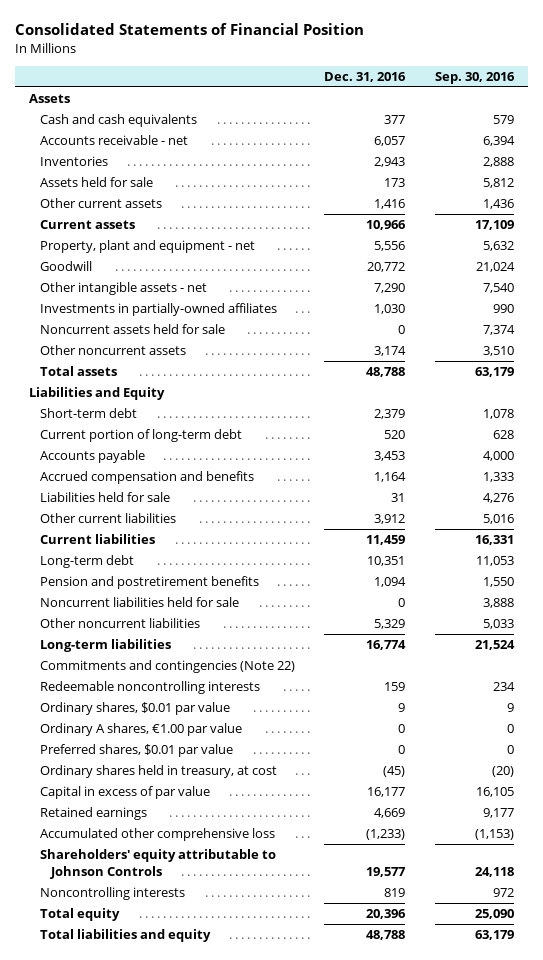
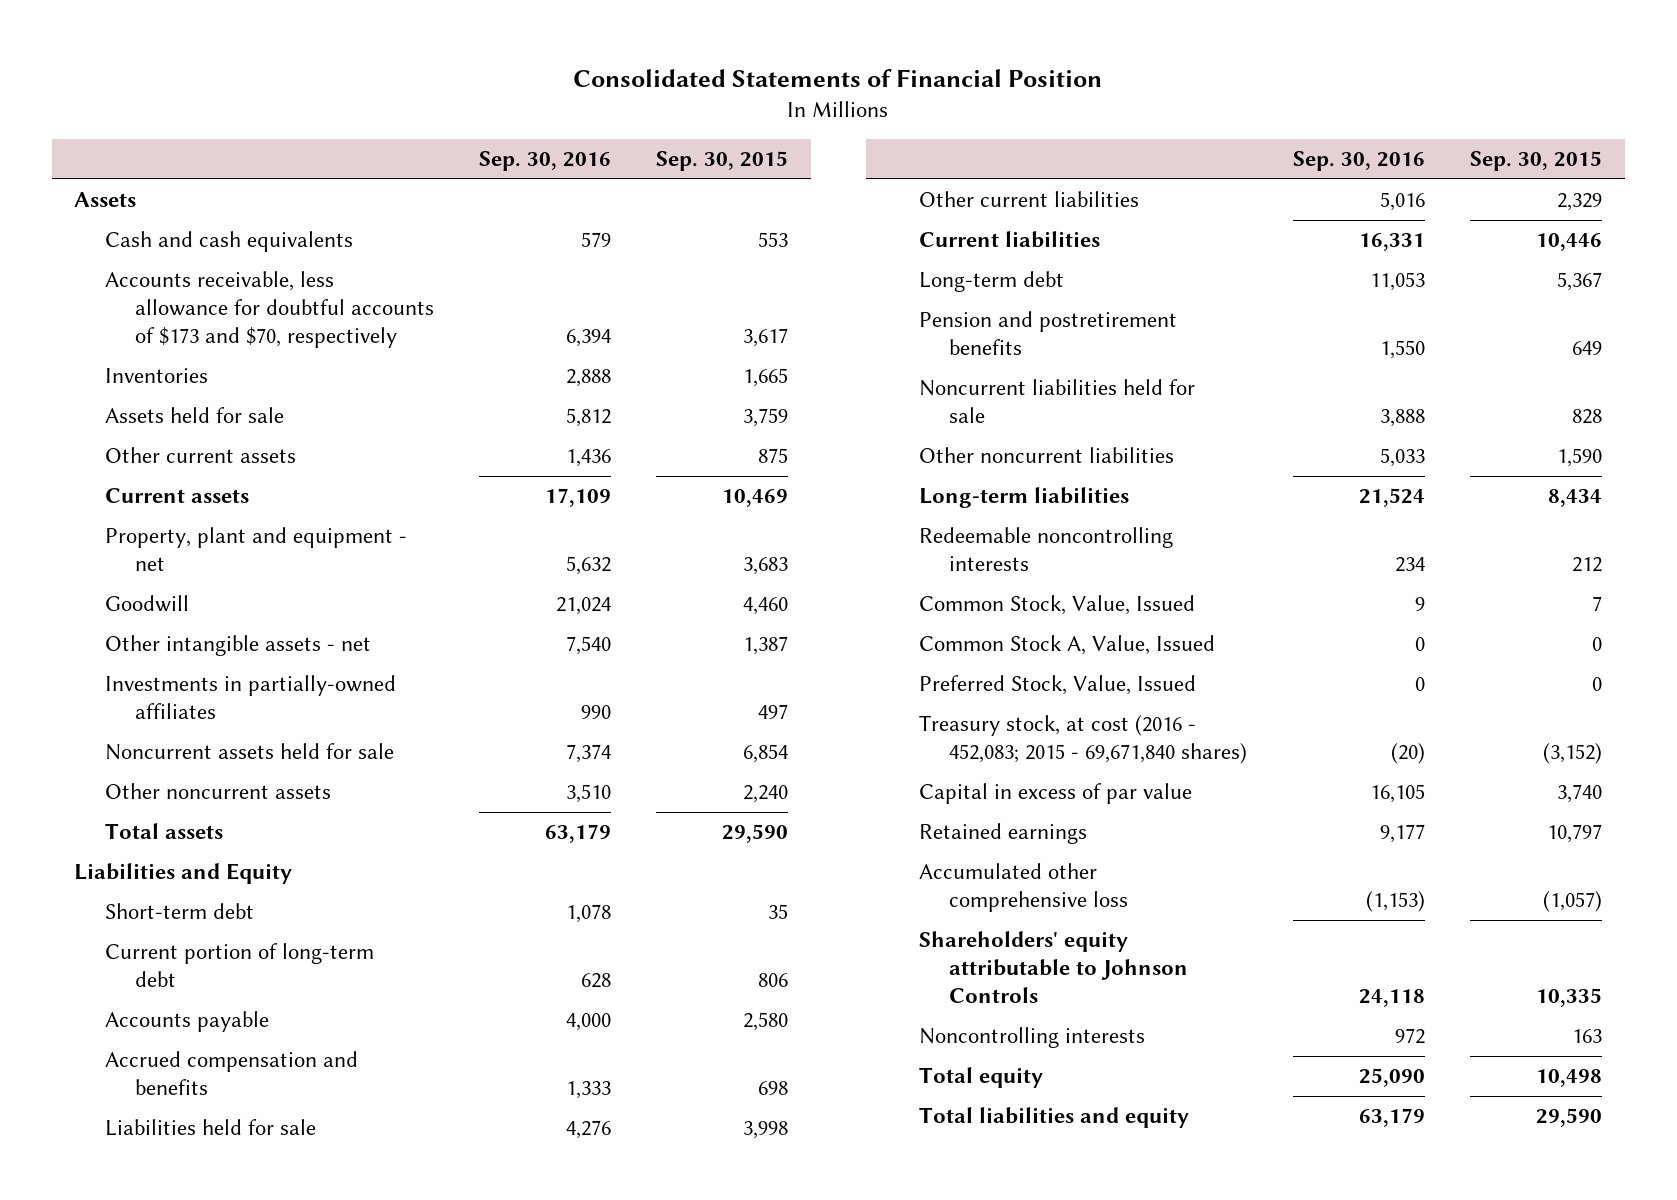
- | Dec. 31, 2016 | Sep. 30, 2016
+ | Sep. 30, 2016 | Sep. 30, 2015
- Accounts receivable - net | 6,057 | 6,394
+ Accounts receivable, less allowance for doubtful accounts of $173 and $70, respectively | 6,394 | 3,617
- Commitments and contingencies (Note 22)
- Ordinary shares, $0.01 par value | 9 | 9
- Ordinary A shares, €1.00 par value | 0 | 0
- Preferred shares, $0.01 par value | 0 | 0
- Ordinary shares held in treasury, at cost | (45) | (20)
+ Common Stock, Value, Issued | 9 | 7
+ Common Stock A, Value, Issued | 0 | 0
+ Preferred Stock, Value, Issued | 0 | 0
+ Treasury stock, at cost (2016 - 452,083; 2015 - 69,671,840 shares) | (20) | (3,152)

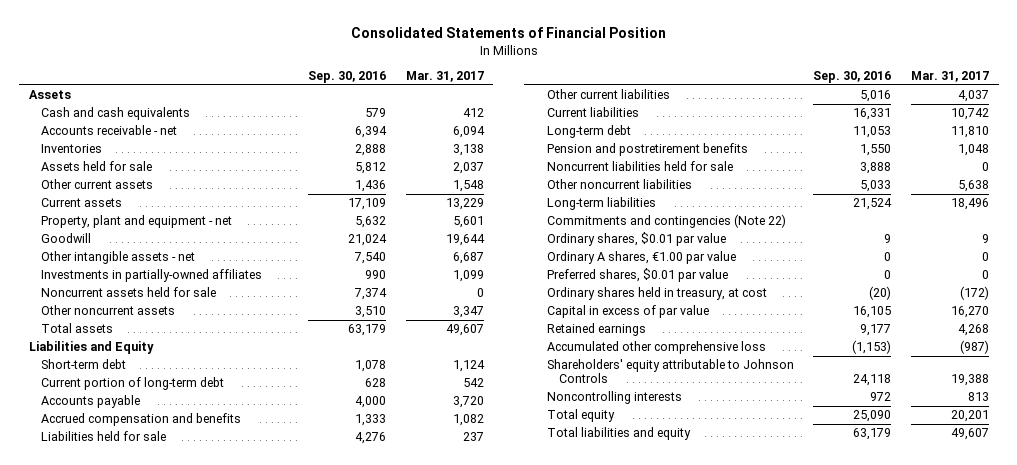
- | Sep. 30, 2016 | Sep. 30, 2015
+ | Sep. 30, 2016 | Mar. 31, 2017
- Accounts receivable, less allowance for doubtful accounts of $173 and $70, respectively | 6,394 | 3,617
+ Accounts receivable - net | 6,394 | 6,094
- Redeemable noncontrolling interests | 234 | 212
- Common Stock, Value, Issued | 9 | 7
- Common Stock A, Value, Issued | 0 | 0
- Preferred Stock, Value, Issued | 0 | 0
- Treasury stock, at cost (2016 - 452,083; 2015 - 69,671,840 shares) | (20) | (3,152)
+ Commitments and contingencies (Note 22)
+ Ordinary shares, $0.01 par value | 9 | 9
+ Ordinary A shares, €1.00 par value | 0 | 0
+ Preferred shares, $0.01 par value | 0 | 0
+ Ordinary shares held in treasury, at cost | (20) | (172)

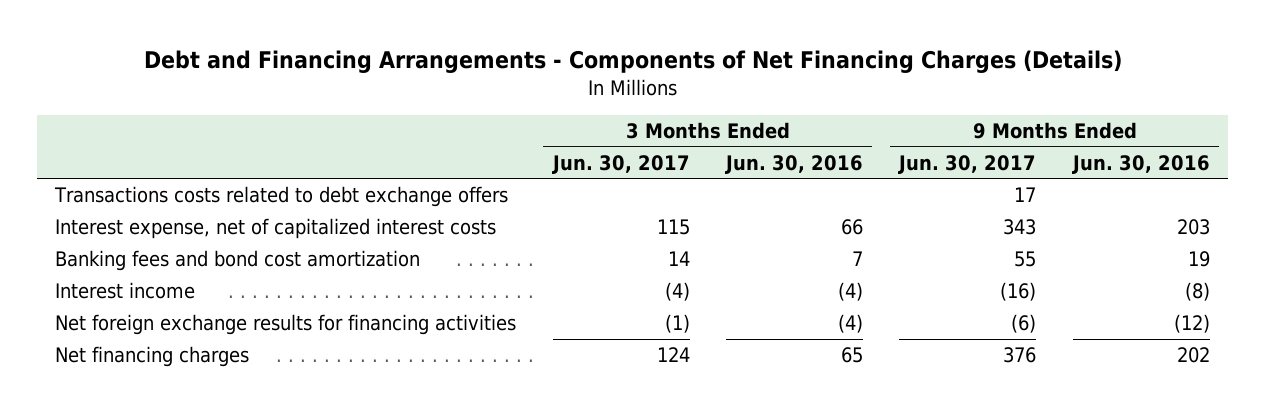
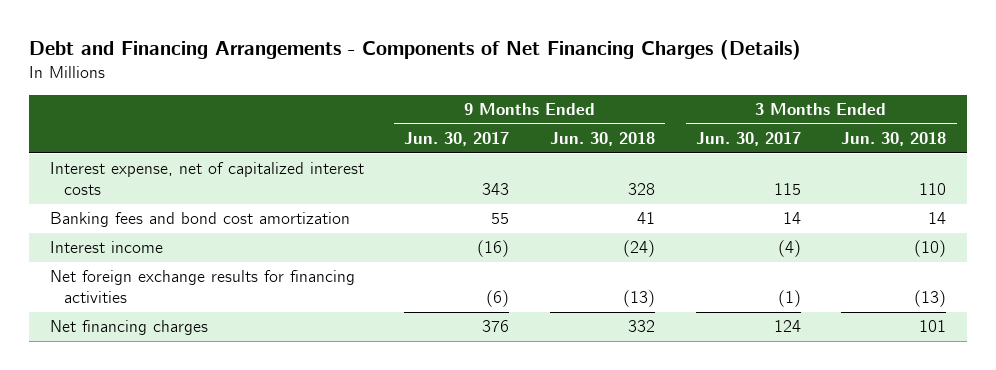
- | 3 Months Ended Jun. 30, 2017 | 3 Months Ended Jun. 30, 2016 | 9 Months Ended Jun. 30, 2017 | 9 Months Ended Jun. 30, 2016
+ | 9 Months Ended Jun. 30, 2017 | 9 Months Ended Jun. 30, 2018 | 3 Months Ended Jun. 30, 2017 | 3 Months Ended Jun. 30, 2018
- Transactions costs related to debt exchange offers | | | 17 |

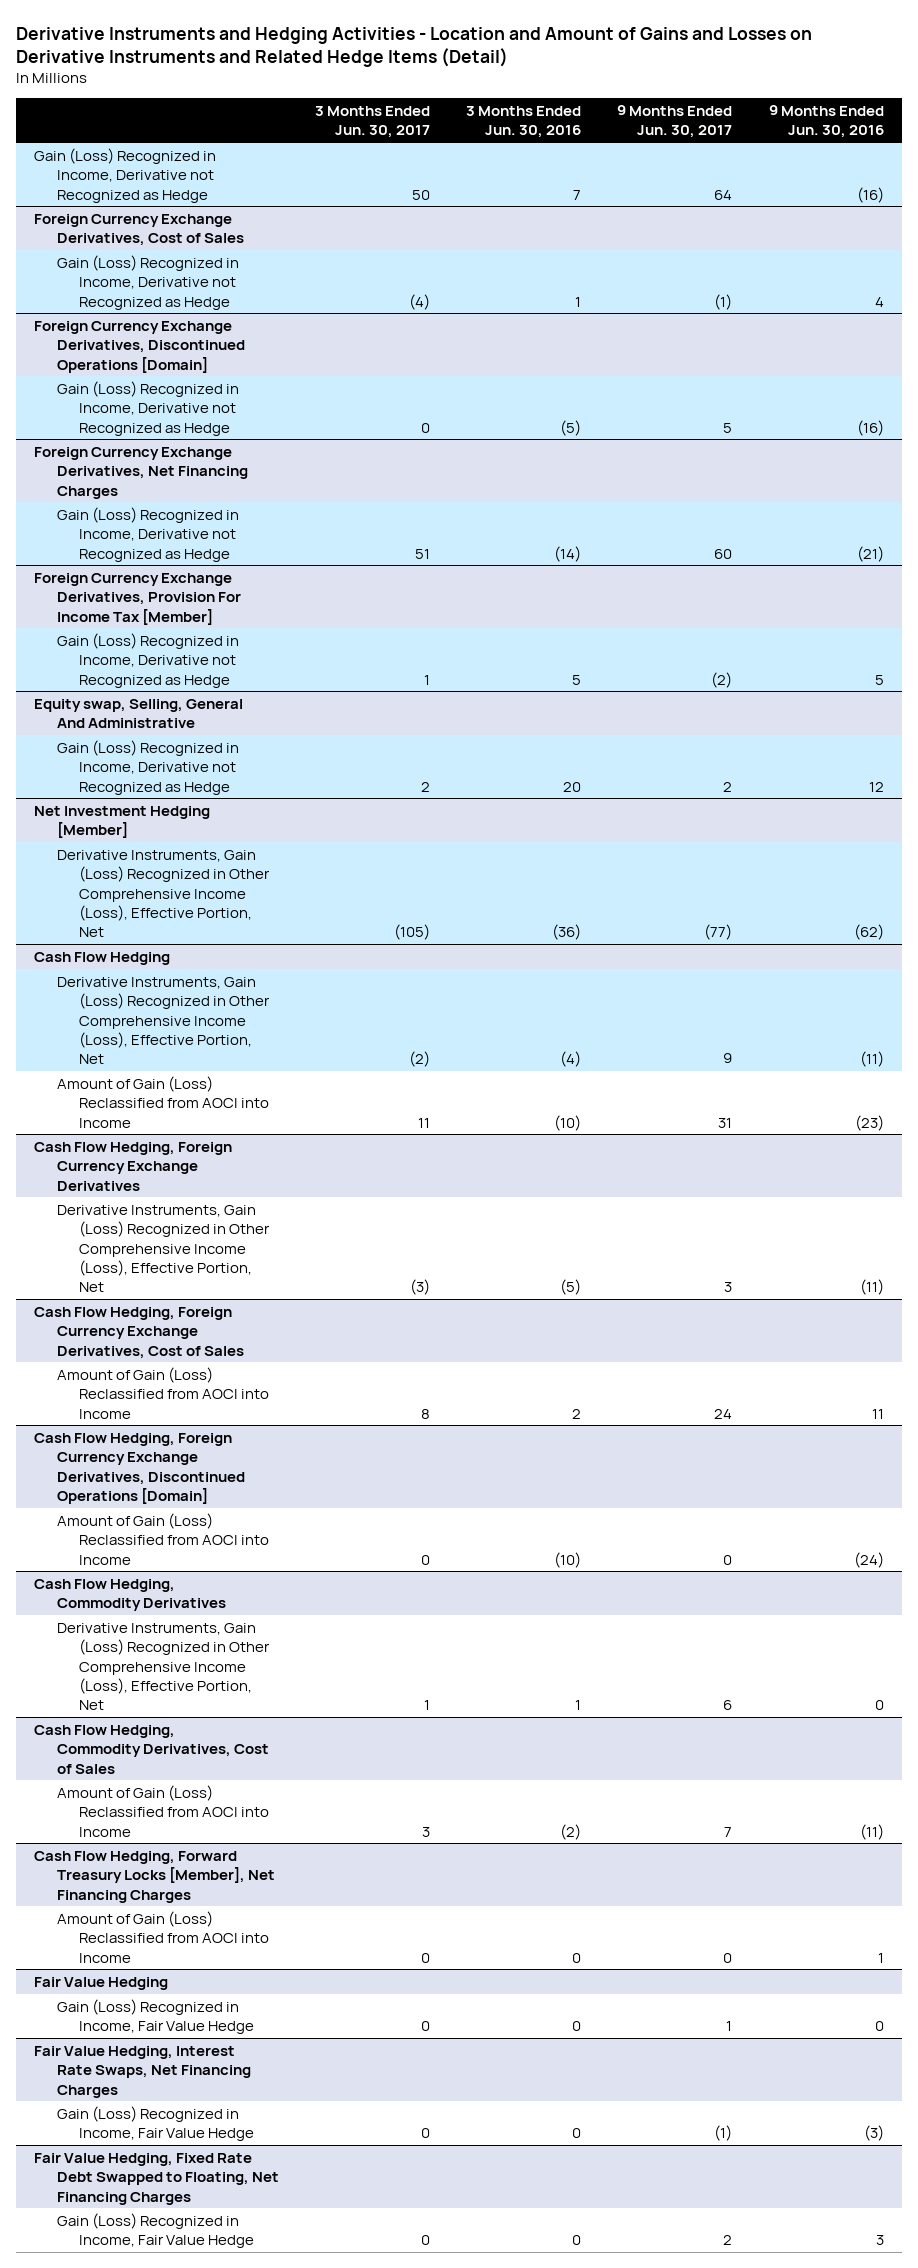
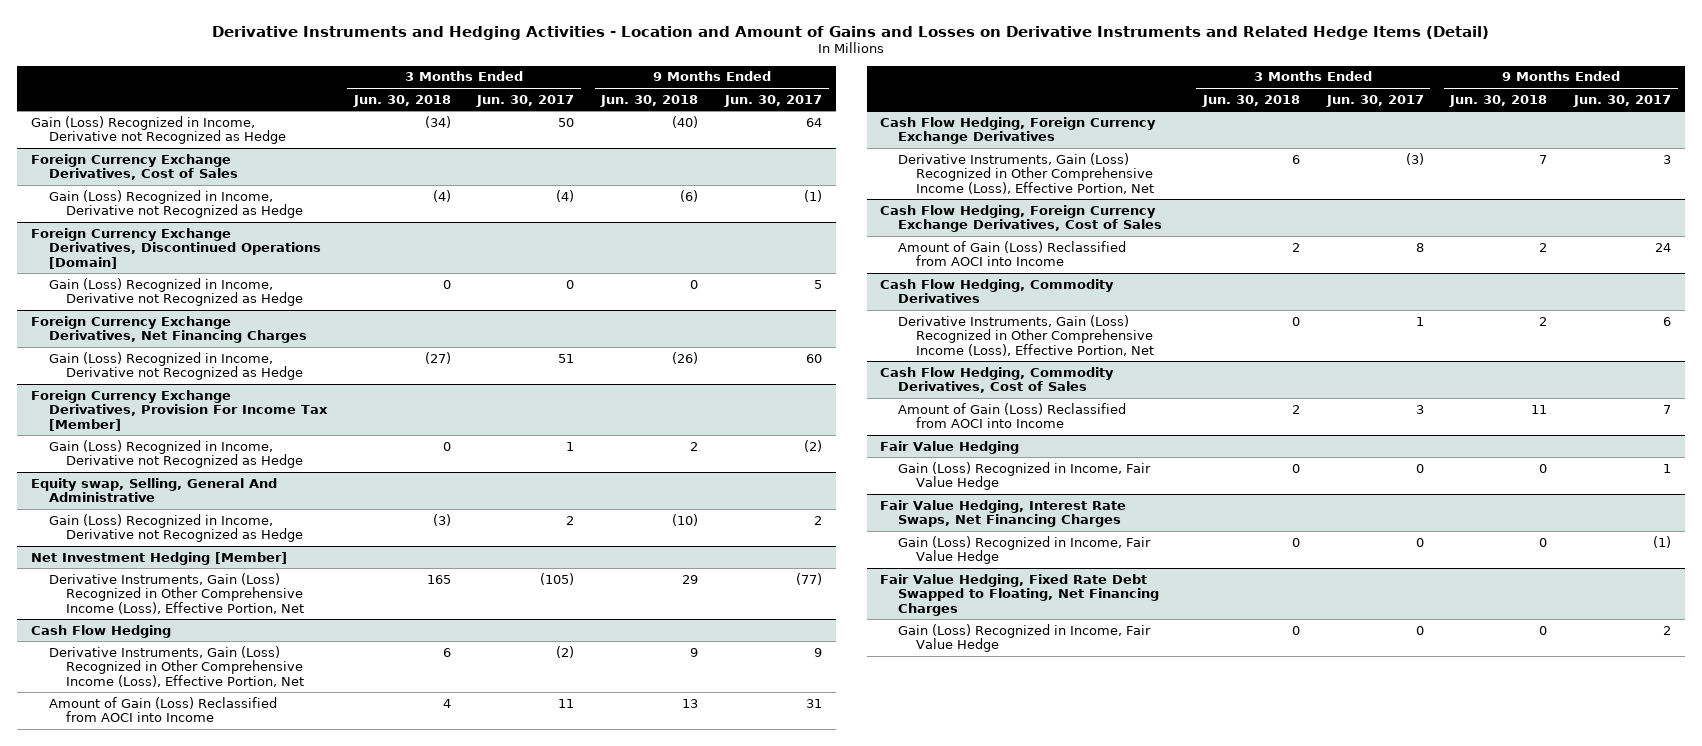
- | 3 Months Ended Jun. 30, 2017 | 3 Months Ended Jun. 30, 2016 | 9 Months Ended Jun. 30, 2017 | 9 Months Ended Jun. 30, 2016
+ | 3 Months Ended Jun. 30, 2018 | 3 Months Ended Jun. 30, 2017 | 9 Months Ended Jun. 30, 2018 | 9 Months Ended Jun. 30, 2017
- Cash Flow Hedging, Foreign Currency Exchange Derivatives, Discontinued Operations [Domain]
- Amount of Gain (Loss) Reclassified from AOCI into Income | 0 | (10) | 0 | (24)
- Cash Flow Hedging, Forward Treasury Locks [Member], Net Financing Charges
- Amount of Gain (Loss) Reclassified from AOCI into Income | 0 | 0 | 0 | 1

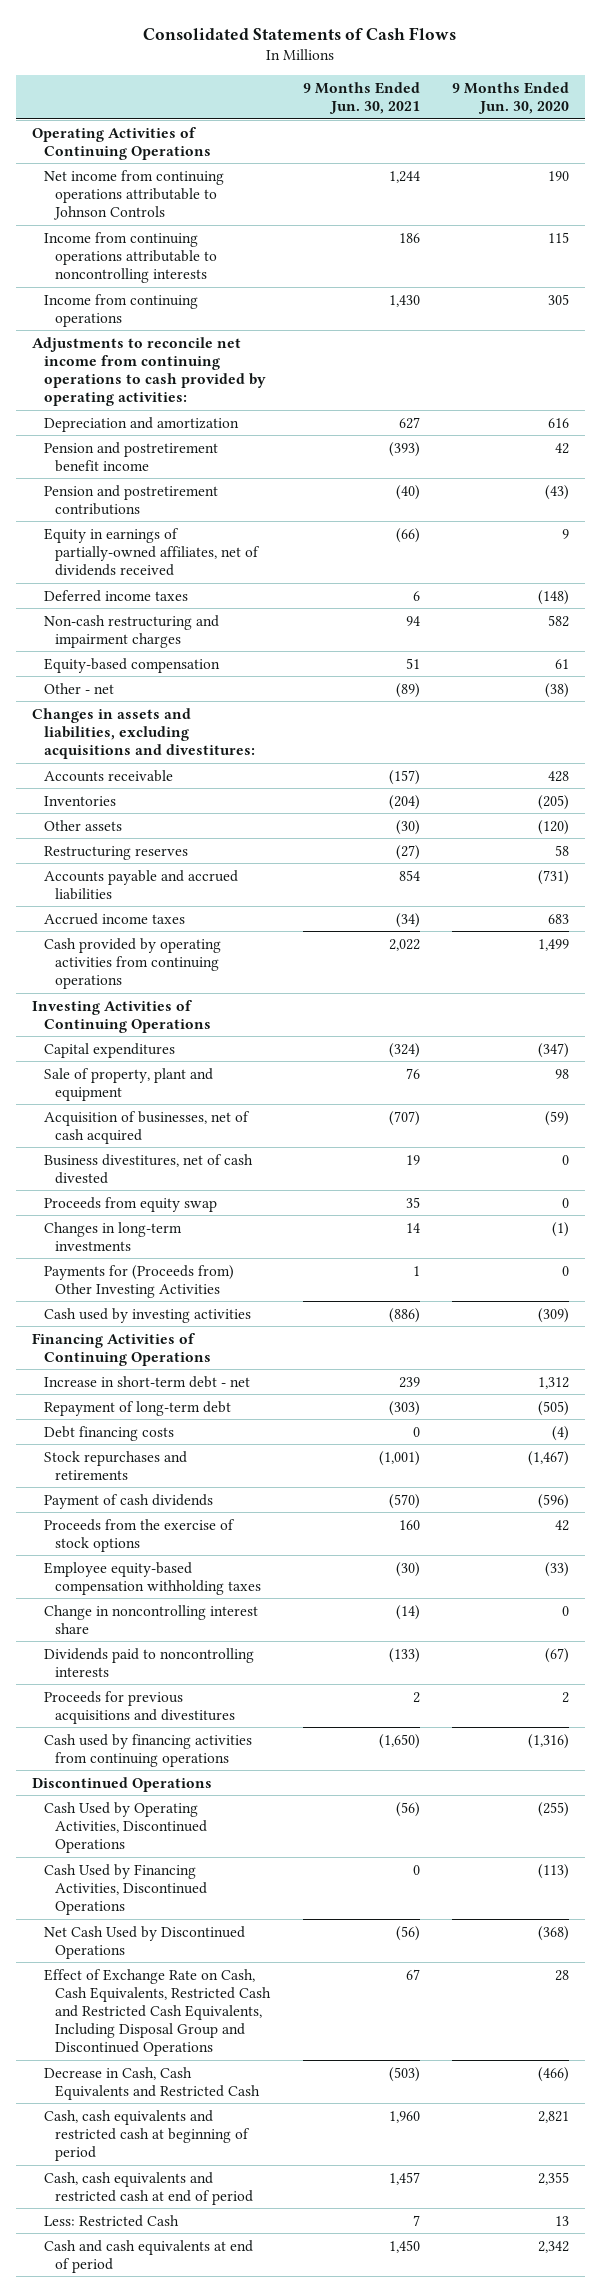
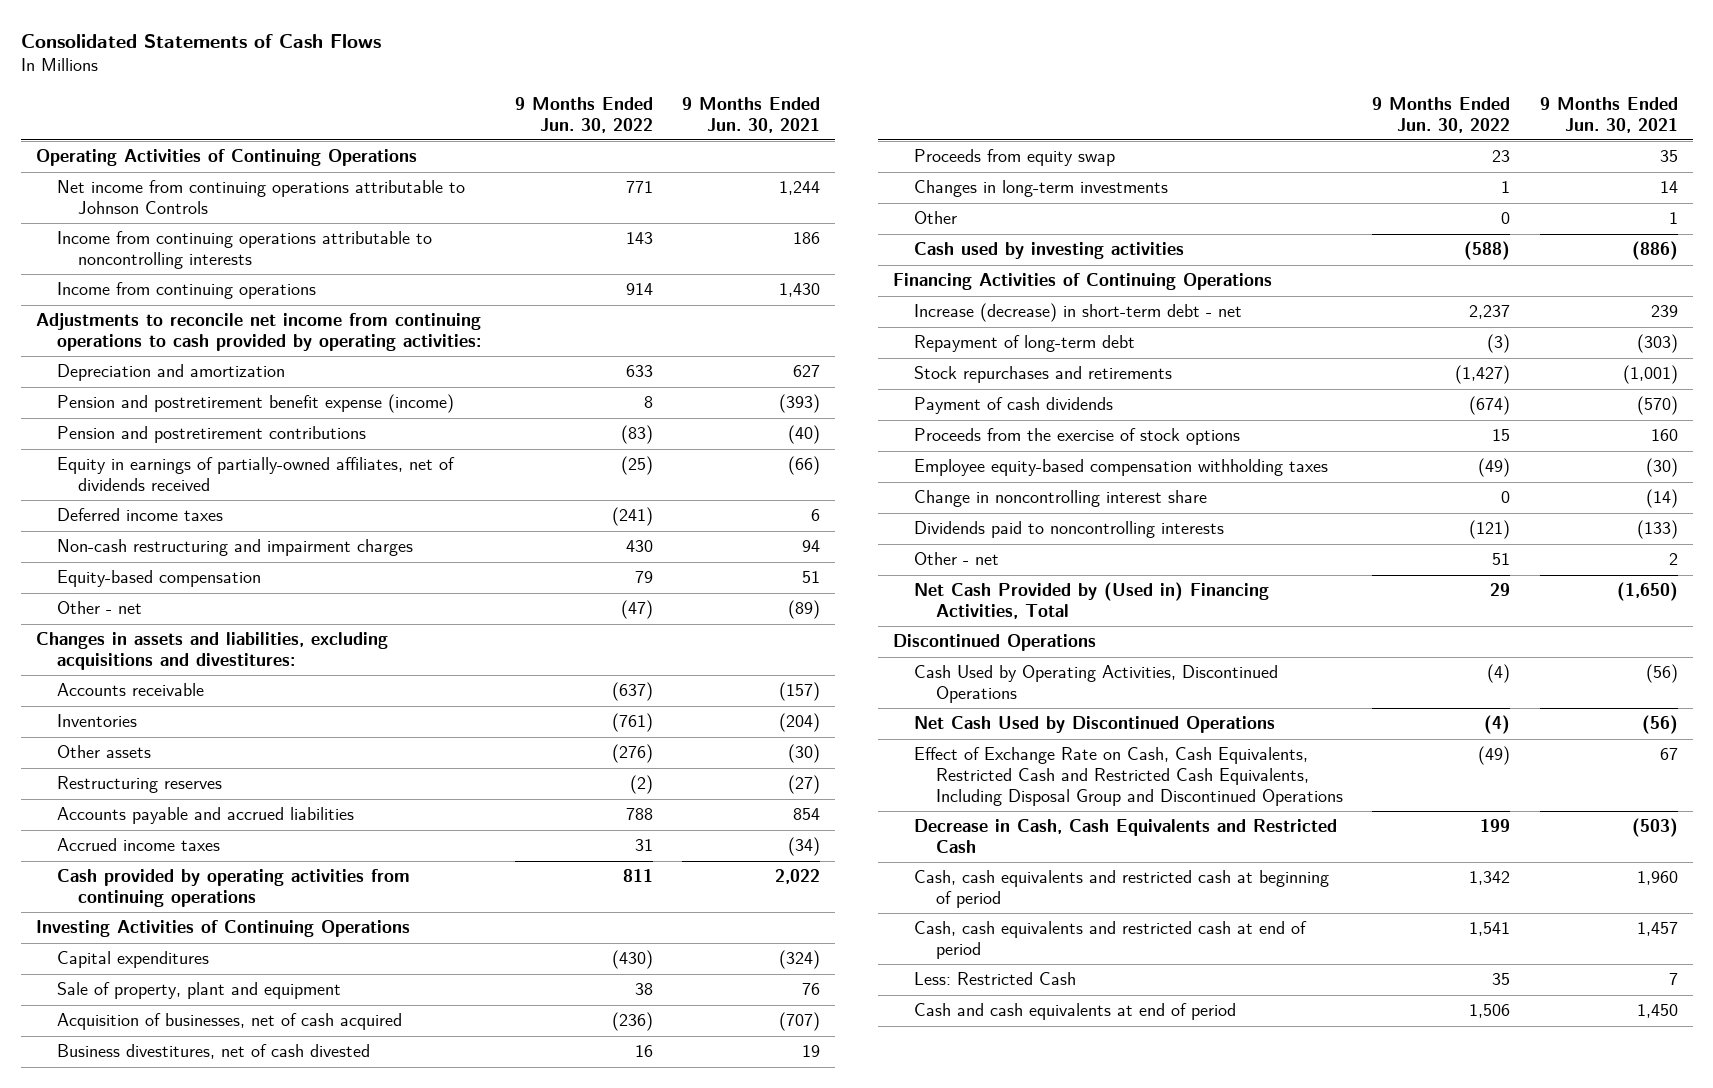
- | 9 Months Ended Jun. 30, 2021 | 9 Months Ended Jun. 30, 2020
+ | 9 Months Ended Jun. 30, 2022 | 9 Months Ended Jun. 30, 2021
- Pension and postretirement benefit income | (393) | 42
+ Pension and postretirement benefit expense (income) | 8 | (393)
- Payments for (Proceeds from) Other Investing Activities | 1 | 0
+ Other | 0 | 1
- Increase in short-term debt - net | 239 | 1,312
+ Increase (decrease) in short-term debt - net | 2,237 | 239
- Debt financing costs | 0 | (4)
- Proceeds for previous acquisitions and divestitures | 2 | 2
- Cash used by financing activities from continuing operations | (1,650) | (1,316)
+ Other - net | 51 | 2
+ Net Cash Provided by (Used in) Financing Activities, Total | 29 | (1,650)
- Cash Used by Financing Activities, Discontinued Operations | 0 | (113)

